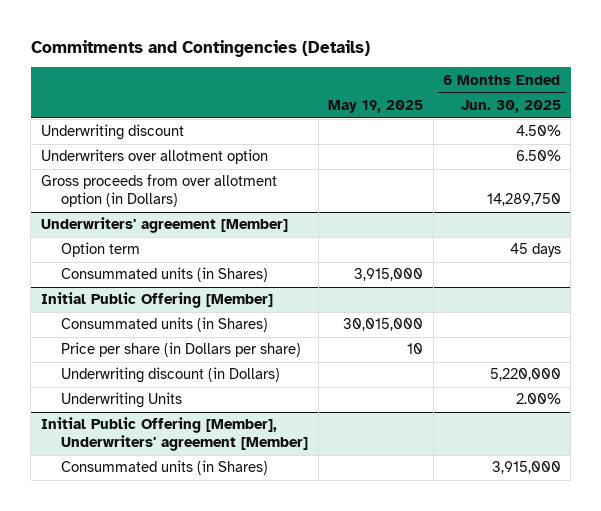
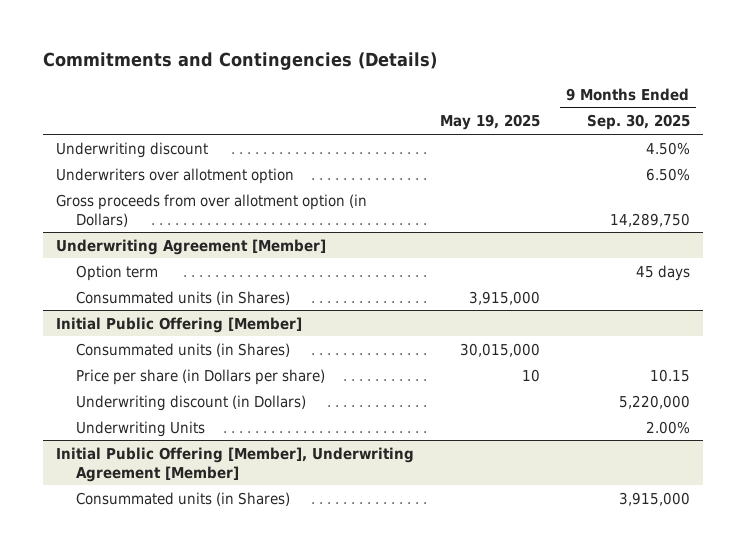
- | May 19, 2025 | 6 Months Ended Jun. 30, 2025
+ | May 19, 2025 | 9 Months Ended Sep. 30, 2025
- Underwriters' agreement [Member]
+ Underwriting Agreement [Member]
- Initial Public Offering [Member], Underwriters' agreement [Member]
+ Initial Public Offering [Member], Underwriting Agreement [Member]

